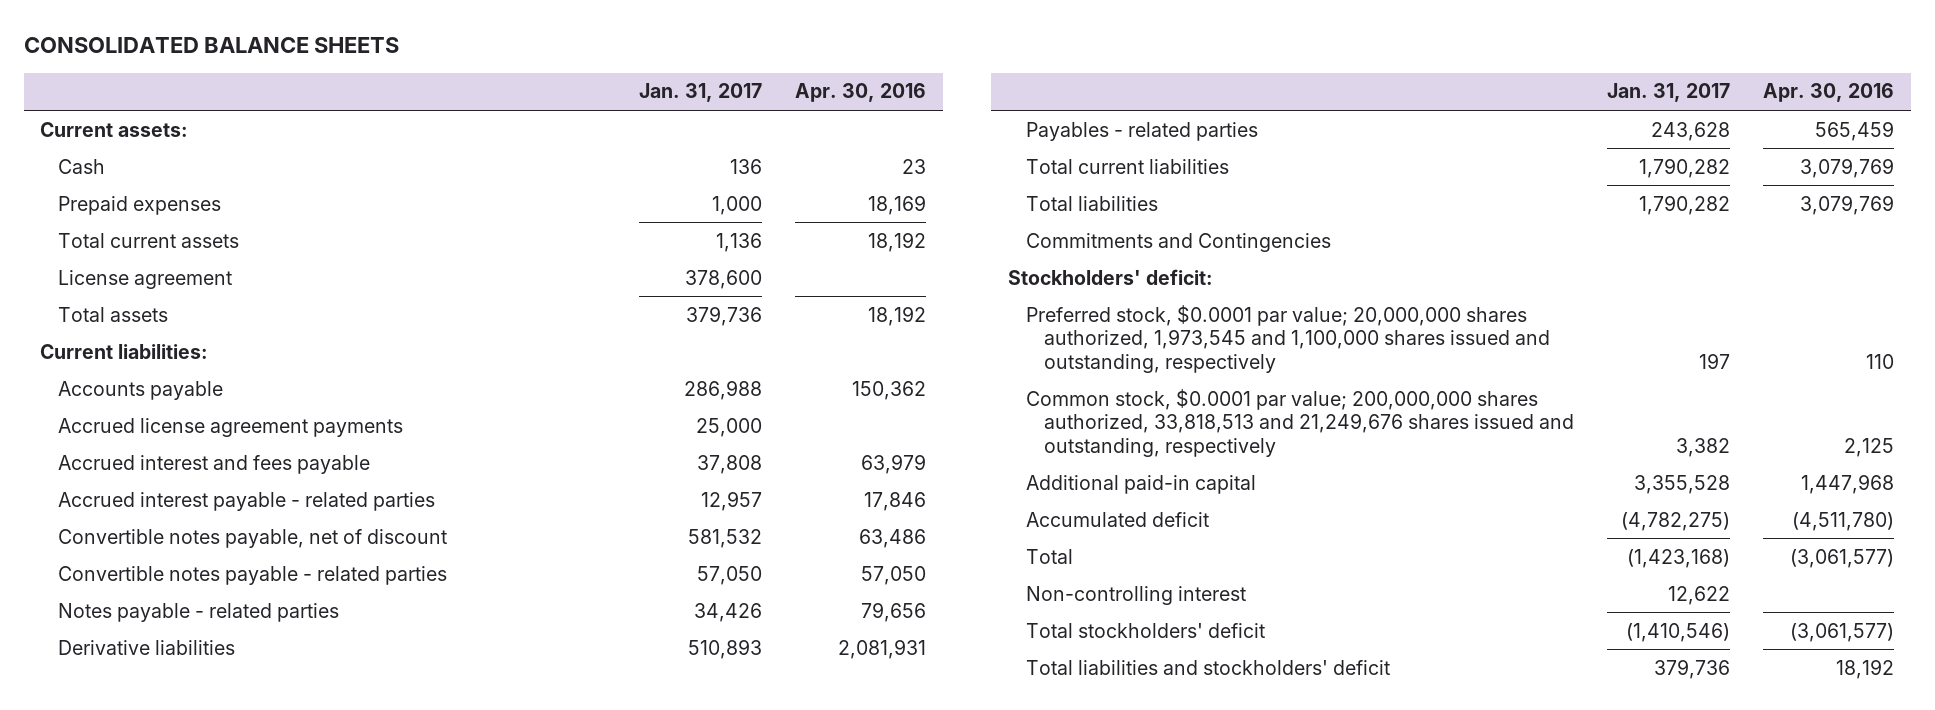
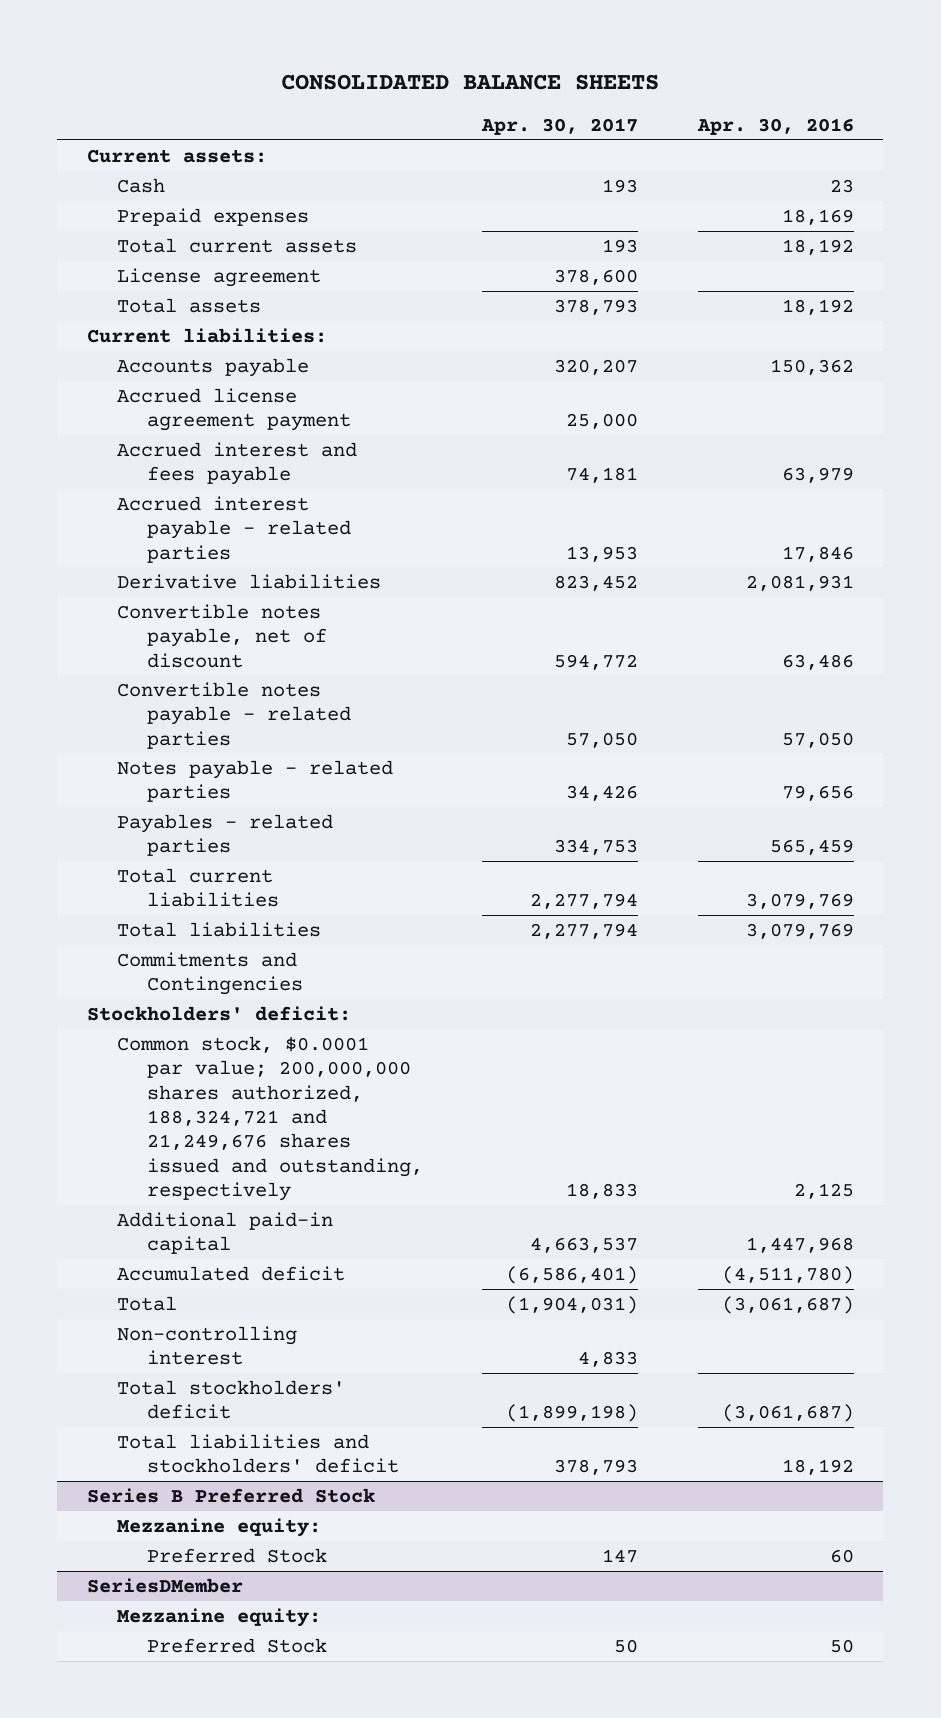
- | Jan. 31, 2017 | Apr. 30, 2016
+ | Apr. 30, 2017 | Apr. 30, 2016
- Accrued license agreement payments | 25,000 |
+ Accrued license agreement payment | 25,000 |
moved up: Derivative liabilities | 823,452 | 2,081,931
- Preferred stock, $0.0001 par value; 20,000,000 shares authorized, 1,973,545 and 1,100,000 shares issued and outstanding, respectively | 197 | 110
- Common stock, $0.0001 par value; 200,000,000 shares authorized, 33,818,513 and 21,249,676 shares issued and outstanding, respectively | 3,382 | 2,125
+ Common stock, $0.0001 par value; 200,000,000 shares authorized, 188,324,721 and 21,249,676 shares issued and outstanding, respectively | 18,833 | 2,125
- Total | (1,423,168) | (3,061,577)
+ Total | (1,904,031) | (3,061,687)
- Total stockholders' deficit | (1,410,546) | (3,061,577)
+ Total stockholders' deficit | (1,899,198) | (3,061,687)
+ Series B Preferred Stock
+ Mezzanine equity:
+ Preferred Stock | 147 | 60
+ SeriesDMember
+ Mezzanine equity:
+ Preferred Stock | 50 | 50

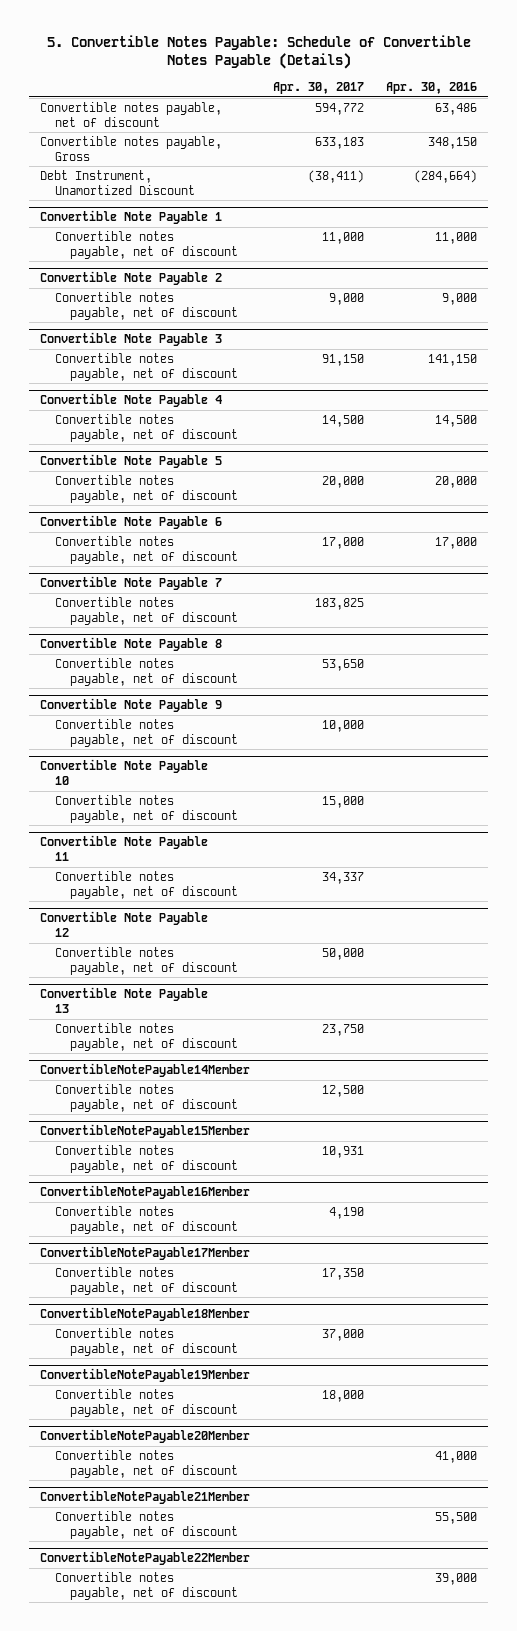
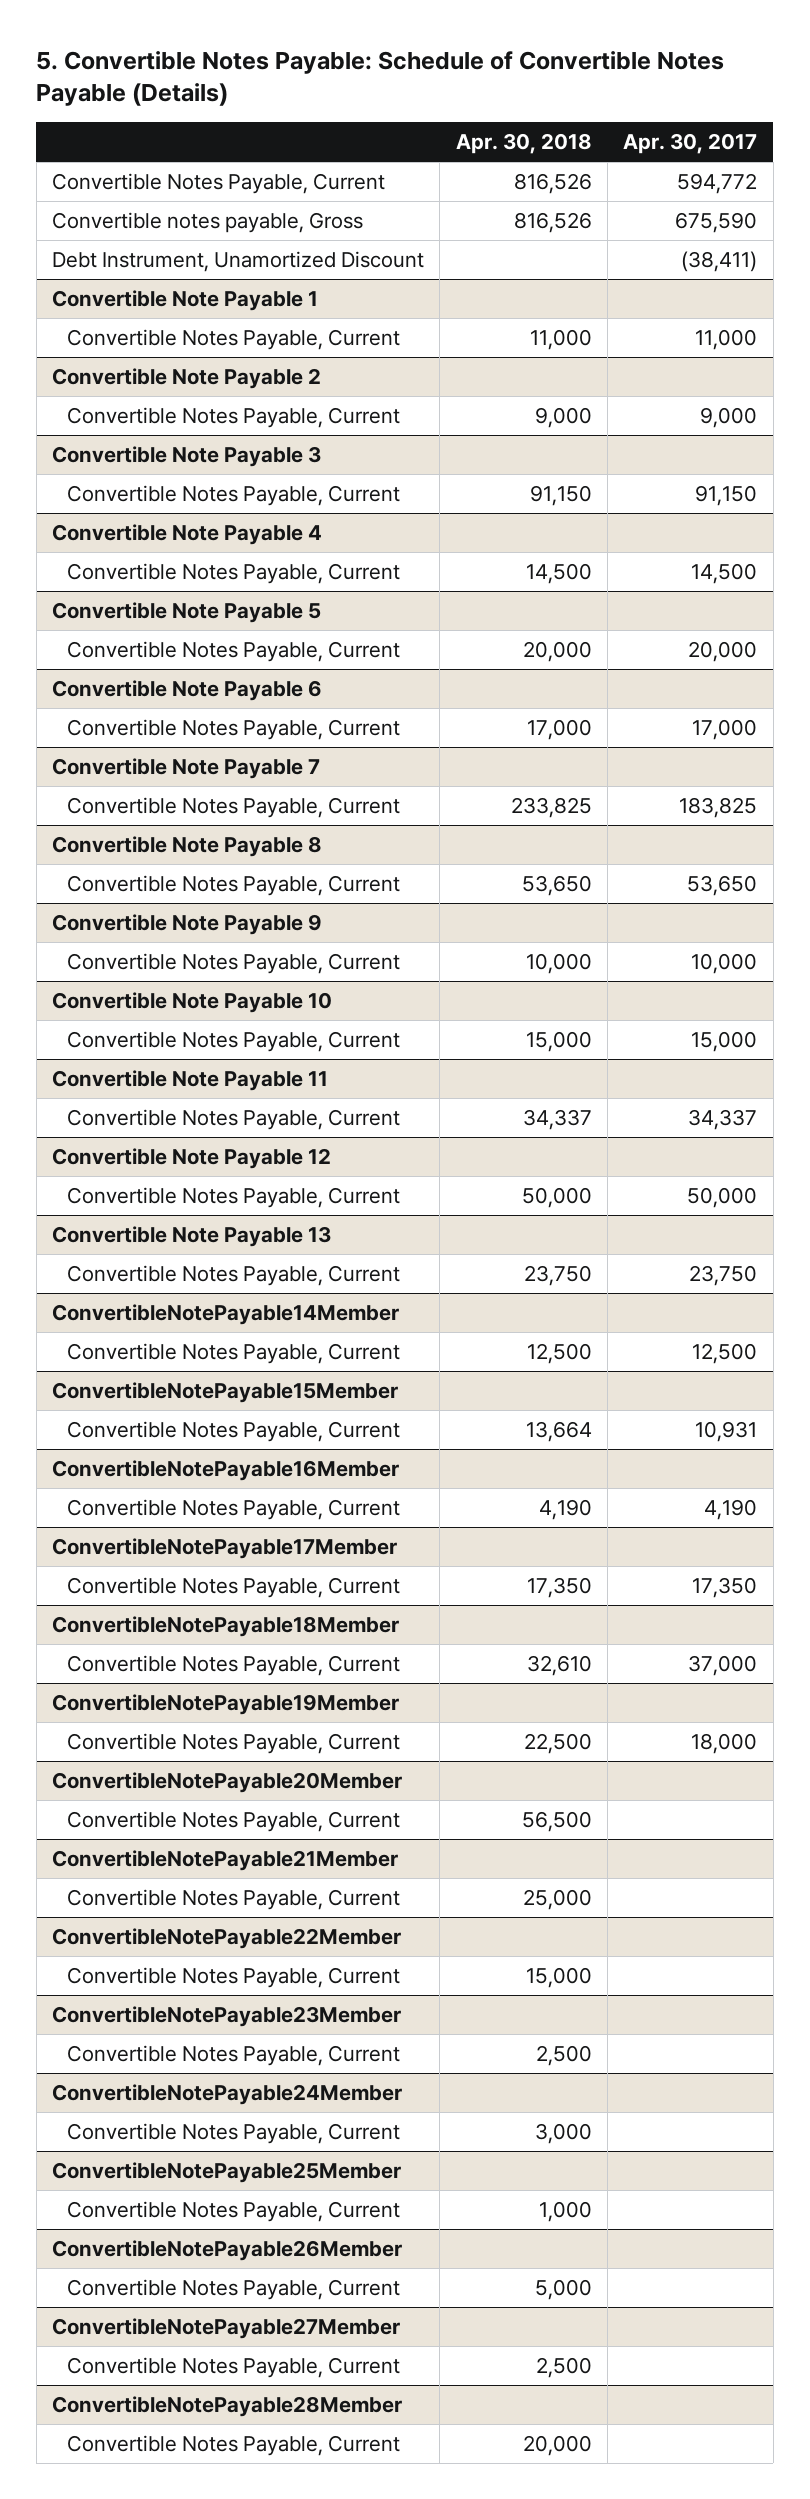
- | Apr. 30, 2017 | Apr. 30, 2016
+ | Apr. 30, 2018 | Apr. 30, 2017
- Convertible notes payable, net of discount | 594,772 | 63,486
- Convertible notes payable, Gross | 633,183 | 348,150
+ Convertible Notes Payable, Current | 816,526 | 594,772
+ Convertible notes payable, Gross | 816,526 | 675,590
@ Convertible Note Payable 1
- Convertible notes payable, net of discount | 11,000 | 11,000
+ Convertible Notes Payable, Current | 11,000 | 11,000
@ Convertible Note Payable 2
- Convertible notes payable, net of discount | 9,000 | 9,000
+ Convertible Notes Payable, Current | 9,000 | 9,000
@ Convertible Note Payable 3
- Convertible notes payable, net of discount | 91,150 | 141,150
+ Convertible Notes Payable, Current | 91,150 | 91,150
@ Convertible Note Payable 4
- Convertible notes payable, net of discount | 14,500 | 14,500
+ Convertible Notes Payable, Current | 14,500 | 14,500
@ Convertible Note Payable 5
- Convertible notes payable, net of discount | 20,000 | 20,000
+ Convertible Notes Payable, Current | 20,000 | 20,000
@ Convertible Note Payable 6
- Convertible notes payable, net of discount | 17,000 | 17,000
+ Convertible Notes Payable, Current | 17,000 | 17,000
@ Convertible Note Payable 7
- Convertible notes payable, net of discount | 183,825 |
+ Convertible Notes Payable, Current | 233,825 | 183,825
@ Convertible Note Payable 8
- Convertible notes payable, net of discount | 53,650 |
+ Convertible Notes Payable, Current | 53,650 | 53,650
@ Convertible Note Payable 9
- Convertible notes payable, net of discount | 10,000 |
+ Convertible Notes Payable, Current | 10,000 | 10,000
@ Convertible Note Payable 10
- Convertible notes payable, net of discount | 15,000 |
+ Convertible Notes Payable, Current | 15,000 | 15,000
@ Convertible Note Payable 11
- Convertible notes payable, net of discount | 34,337 |
+ Convertible Notes Payable, Current | 34,337 | 34,337
@ Convertible Note Payable 12
- Convertible notes payable, net of discount | 50,000 |
+ Convertible Notes Payable, Current | 50,000 | 50,000
@ Convertible Note Payable 13
- Convertible notes payable, net of discount | 23,750 |
+ Convertible Notes Payable, Current | 23,750 | 23,750
@ ConvertibleNotePayable14Member
- Convertible notes payable, net of discount | 12,500 |
+ Convertible Notes Payable, Current | 12,500 | 12,500
@ ConvertibleNotePayable15Member
- Convertible notes payable, net of discount | 10,931 |
+ Convertible Notes Payable, Current | 13,664 | 10,931
@ ConvertibleNotePayable16Member
- Convertible notes payable, net of discount | 4,190 |
+ Convertible Notes Payable, Current | 4,190 | 4,190
@ ConvertibleNotePayable17Member
- Convertible notes payable, net of discount | 17,350 |
+ Convertible Notes Payable, Current | 17,350 | 17,350
@ ConvertibleNotePayable18Member
- Convertible notes payable, net of discount | 37,000 |
+ Convertible Notes Payable, Current | 32,610 | 37,000
@ ConvertibleNotePayable19Member
- Convertible notes payable, net of discount | 18,000 |
+ Convertible Notes Payable, Current | 22,500 | 18,000
@ ConvertibleNotePayable20Member
- Convertible notes payable, net of discount | | 41,000
+ Convertible Notes Payable, Current | 56,500 |
@ ConvertibleNotePayable21Member
- Convertible notes payable, net of discount | | 55,500
+ Convertible Notes Payable, Current | 25,000 |
@ ConvertibleNotePayable22Member
- Convertible notes payable, net of discount | | 39,000
+ Convertible Notes Payable, Current | 15,000 |
+ ConvertibleNotePayable23Member
+ Convertible Notes Payable, Current | 2,500 |
+ ConvertibleNotePayable24Member
+ Convertible Notes Payable, Current | 3,000 |
+ ConvertibleNotePayable25Member
+ Convertible Notes Payable, Current | 1,000 |
+ ConvertibleNotePayable26Member
+ Convertible Notes Payable, Current | 5,000 |
+ ConvertibleNotePayable27Member
+ Convertible Notes Payable, Current | 2,500 |
+ ConvertibleNotePayable28Member
+ Convertible Notes Payable, Current | 20,000 |

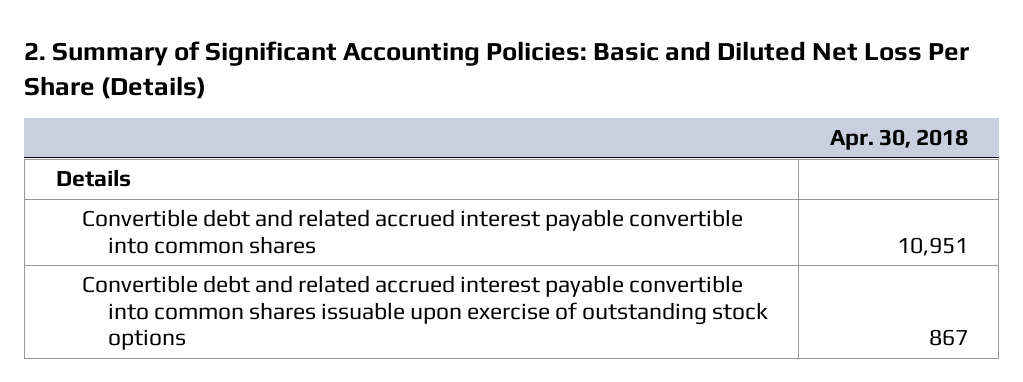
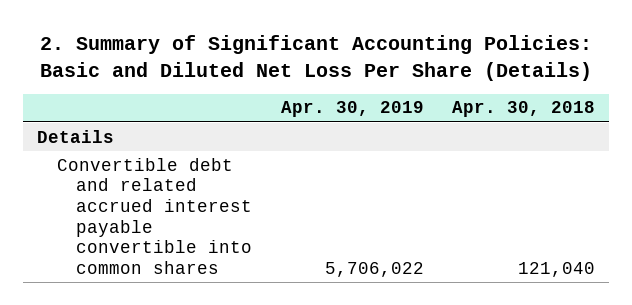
- | Apr. 30, 2018
+ | Apr. 30, 2019 | Apr. 30, 2018
- Convertible debt and related accrued interest payable convertible into common shares | 10,951
- Convertible debt and related accrued interest payable convertible into common shares issuable upon exercise of outstanding stock options | 867
+ Convertible debt and related accrued interest payable convertible into common shares | 5,706,022 | 121,040

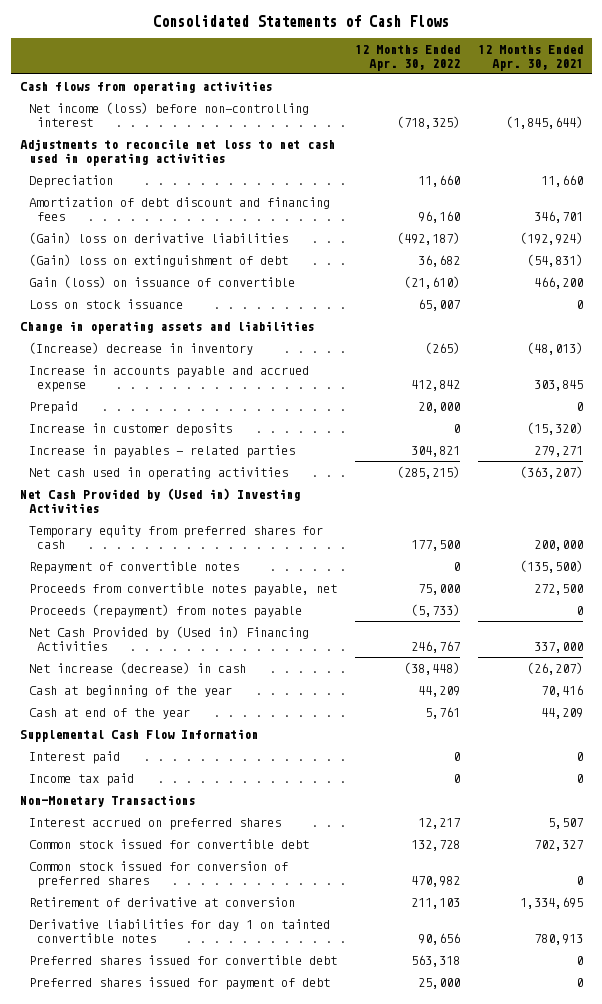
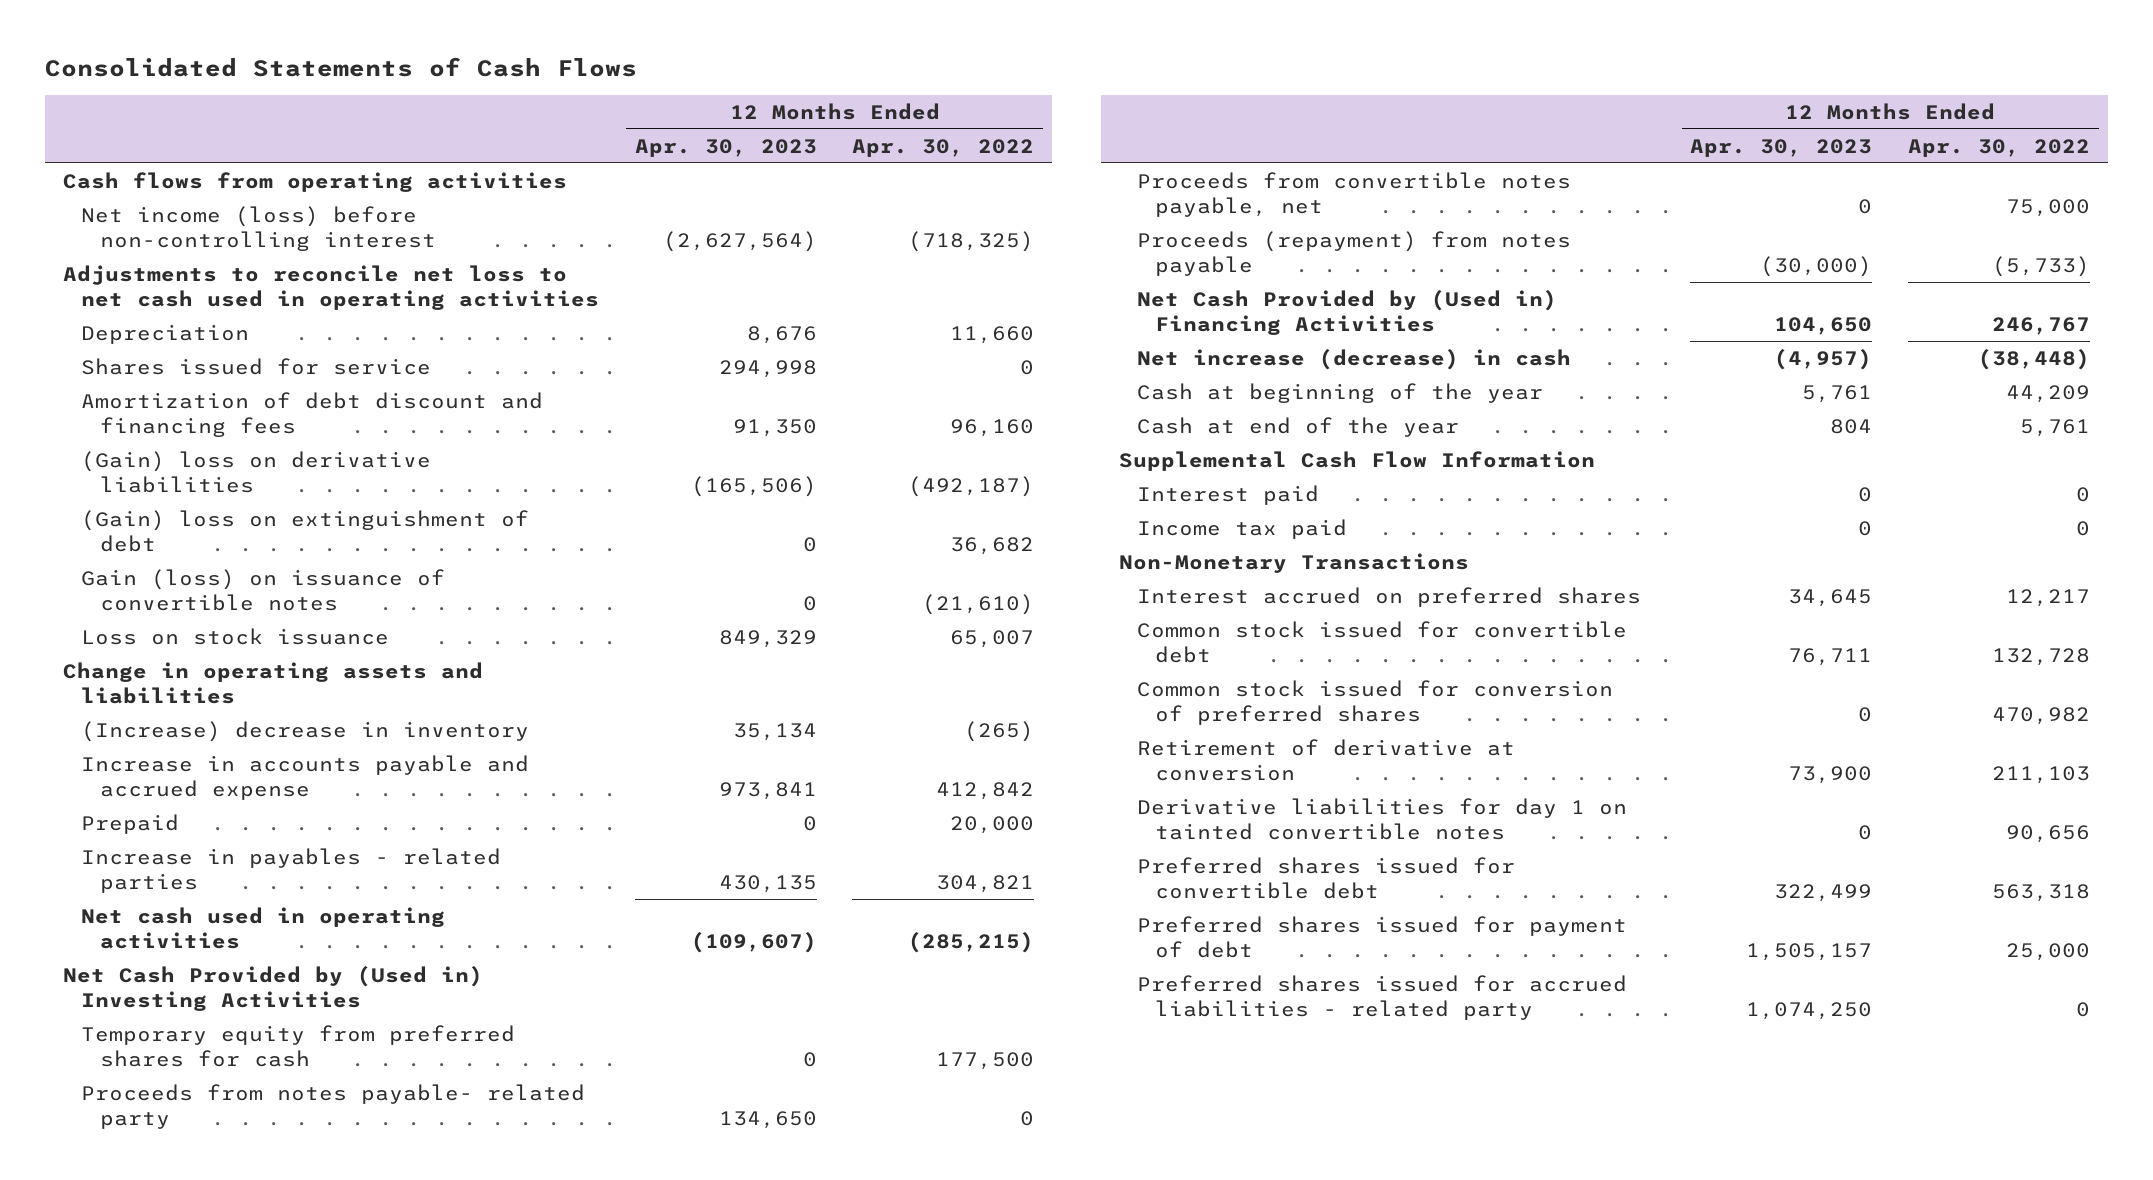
- | 12 Months Ended Apr. 30, 2022 | 12 Months Ended Apr. 30, 2021
+ | 12 Months Ended Apr. 30, 2023 | 12 Months Ended Apr. 30, 2022
+ Shares issued for service | 294,998 | 0
- Gain (loss) on issuance of convertible | (21,610) | 466,200
+ Gain (loss) on issuance of convertible notes | 0 | (21,610)
- Increase in customer deposits | 0 | (15,320)
- Repayment of convertible notes | 0 | (135,500)
+ Proceeds from notes payable- related party | 134,650 | 0
+ Preferred shares issued for accrued liabilities - related party | 1,074,250 | 0

